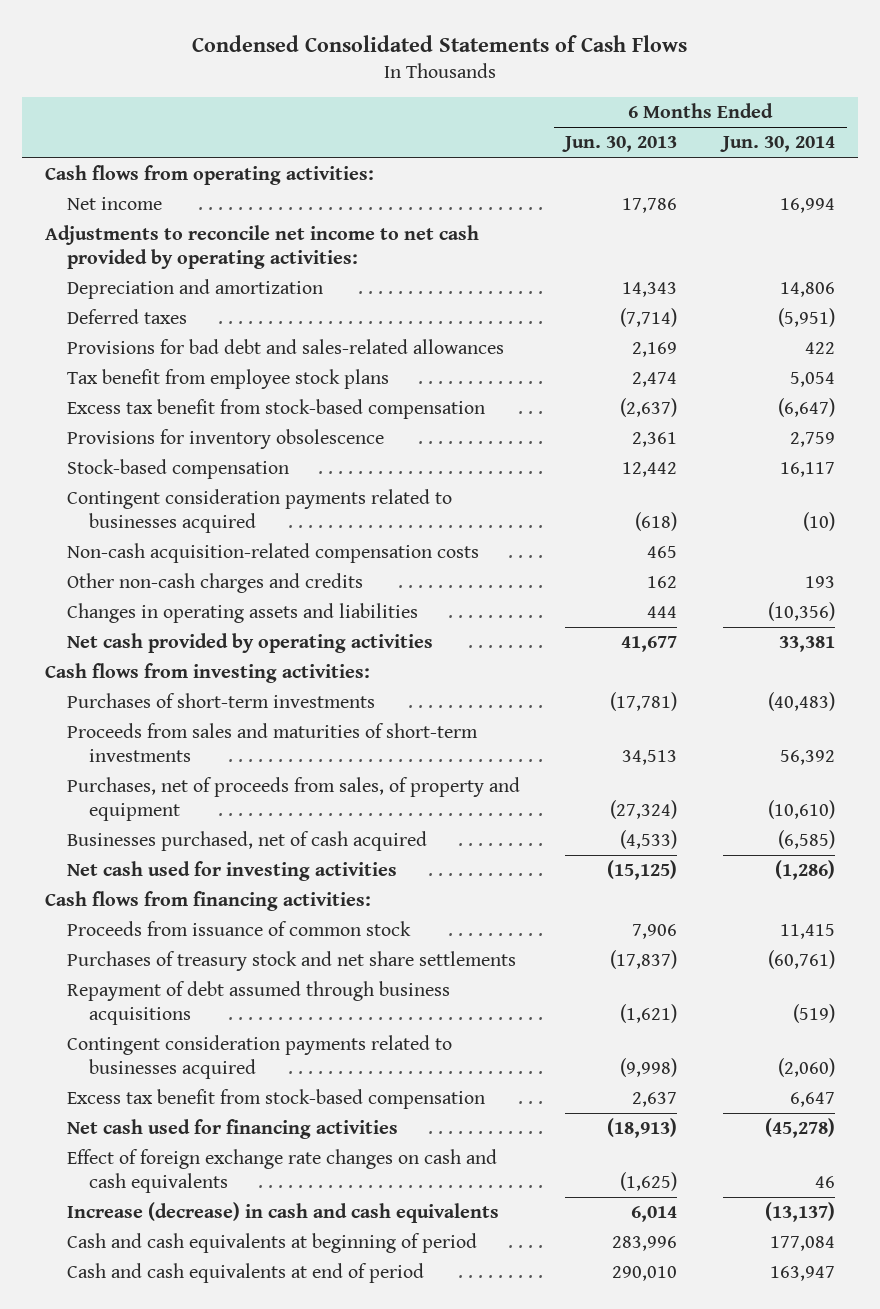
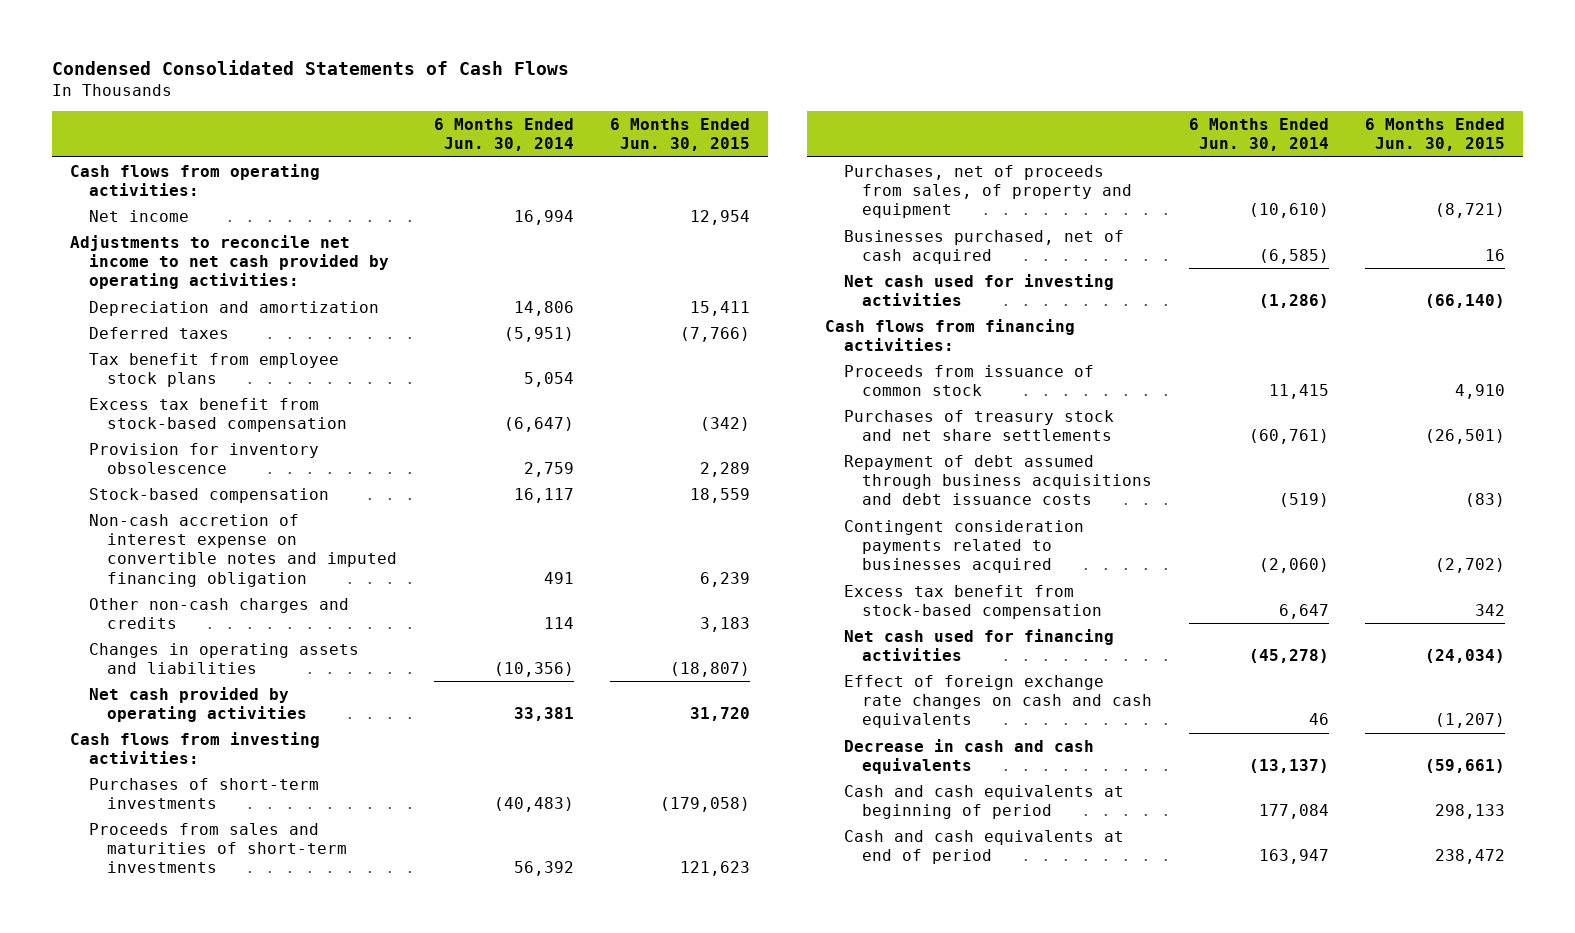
- | 6 Months Ended Jun. 30, 2013 | 6 Months Ended Jun. 30, 2014
+ | 6 Months Ended Jun. 30, 2014 | 6 Months Ended Jun. 30, 2015
- Provisions for bad debt and sales-related allowances | 2,169 | 422
- Provisions for inventory obsolescence | 2,361 | 2,759
+ Provision for inventory obsolescence | 2,759 | 2,289
- Contingent consideration payments related to businesses acquired | (618) | (10)
- Non-cash acquisition-related compensation costs | 465 |
- Other non-cash charges and credits | 162 | 193
+ Non-cash accretion of interest expense on convertible notes and imputed financing obligation | 491 | 6,239
+ Other non-cash charges and credits | 114 | 3,183
- Repayment of debt assumed through business acquisitions | (1,621) | (519)
+ Repayment of debt assumed through business acquisitions and debt issuance costs | (519) | (83)
- Increase (decrease) in cash and cash equivalents | 6,014 | (13,137)
+ Decrease in cash and cash equivalents | (13,137) | (59,661)

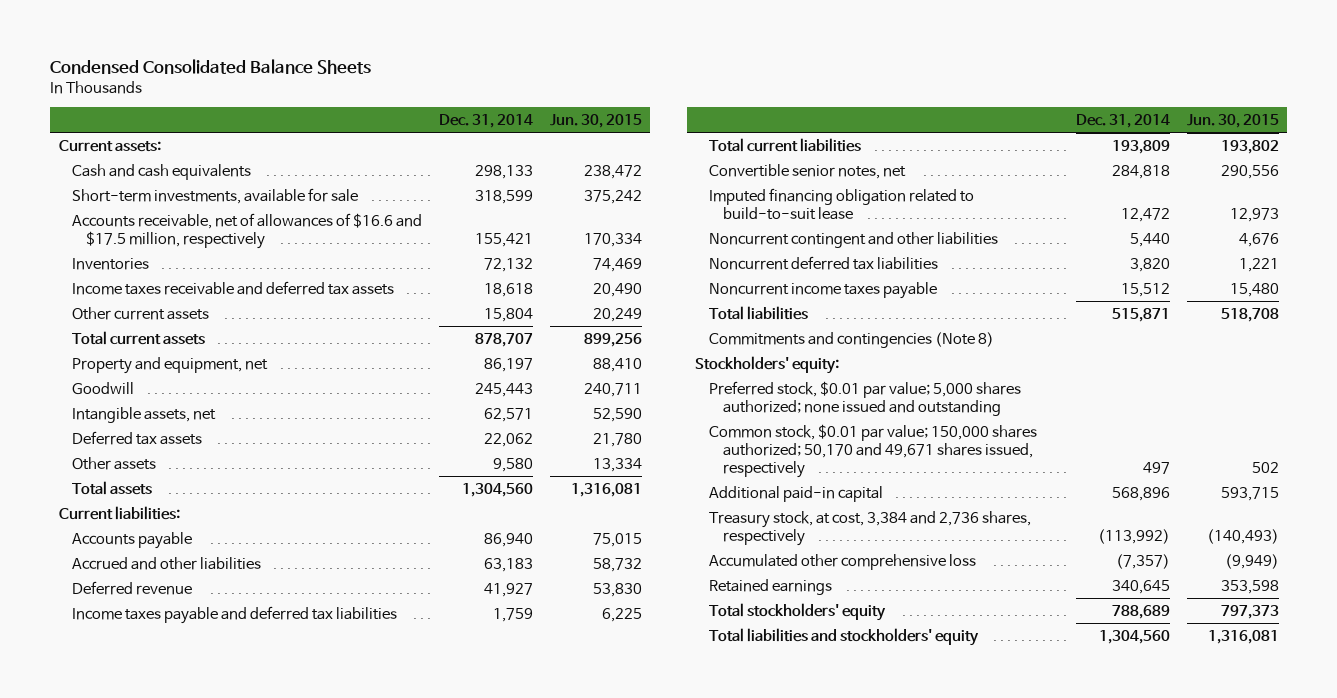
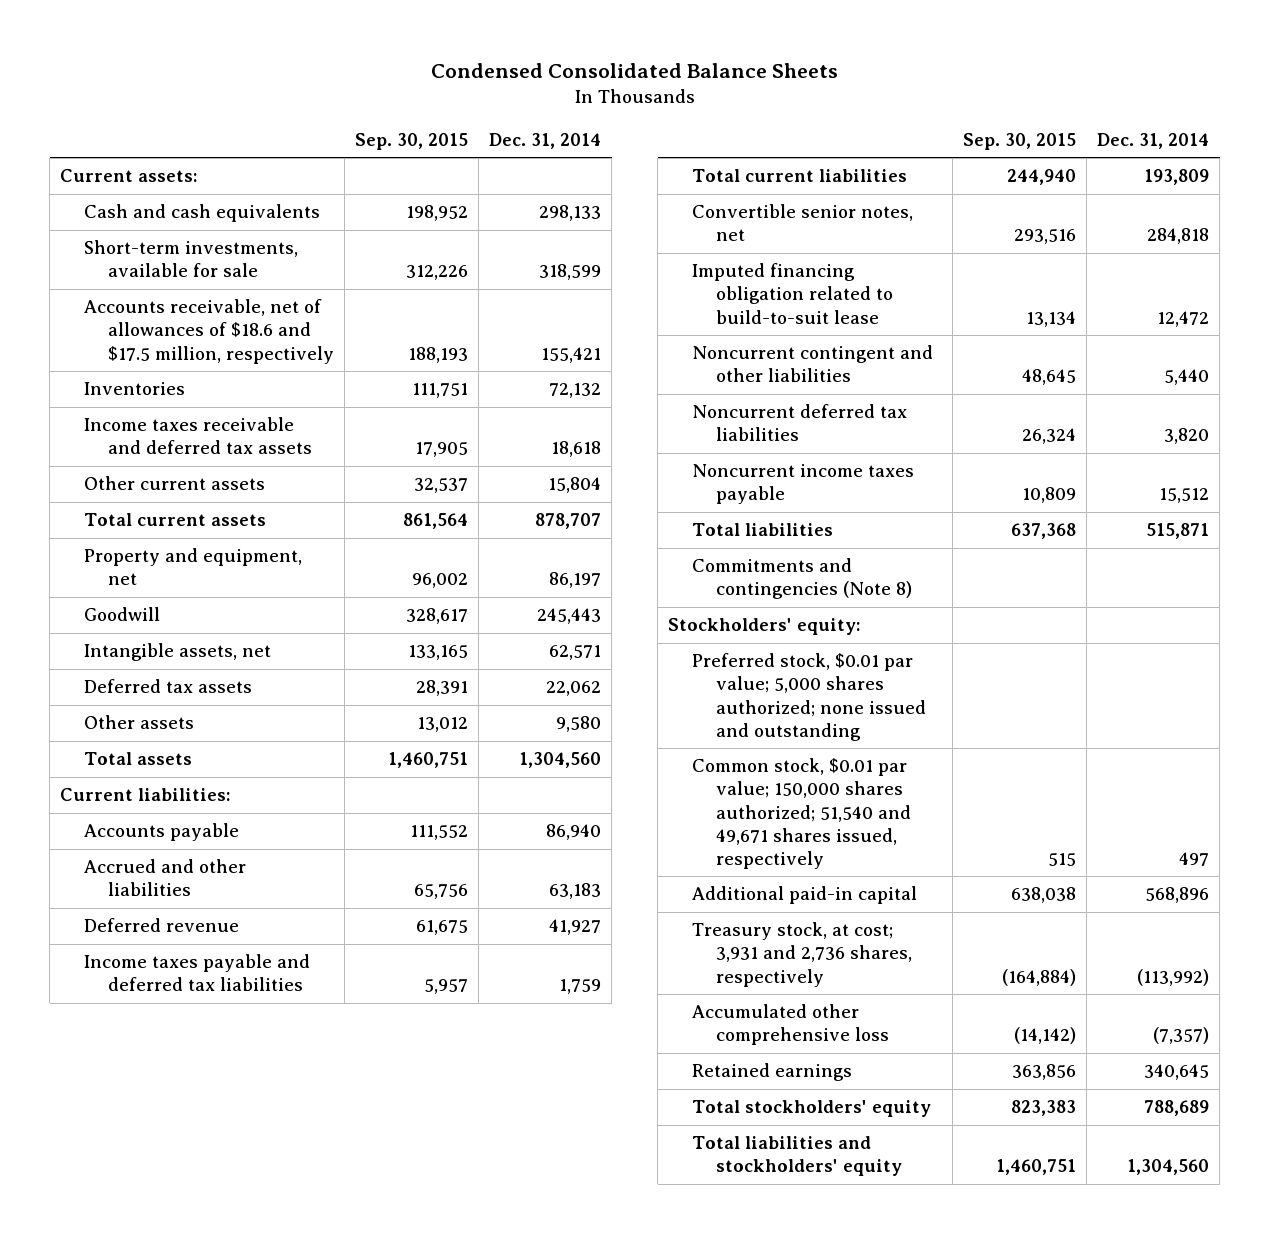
- | Dec. 31, 2014 | Jun. 30, 2015
+ | Sep. 30, 2015 | Dec. 31, 2014
- Accounts receivable, net of allowances of $16.6 and $17.5 million, respectively | 155,421 | 170,334
+ Accounts receivable, net of allowances of $18.6 and $17.5 million, respectively | 188,193 | 155,421
- Common stock, $0.01 par value; 150,000 shares authorized; 50,170 and 49,671 shares issued, respectively | 497 | 502
+ Common stock, $0.01 par value; 150,000 shares authorized; 51,540 and 49,671 shares issued, respectively | 515 | 497
- Treasury stock, at cost, 3,384 and 2,736 shares, respectively | (113,992) | (140,493)
+ Treasury stock, at cost; 3,931 and 2,736 shares, respectively | (164,884) | (113,992)

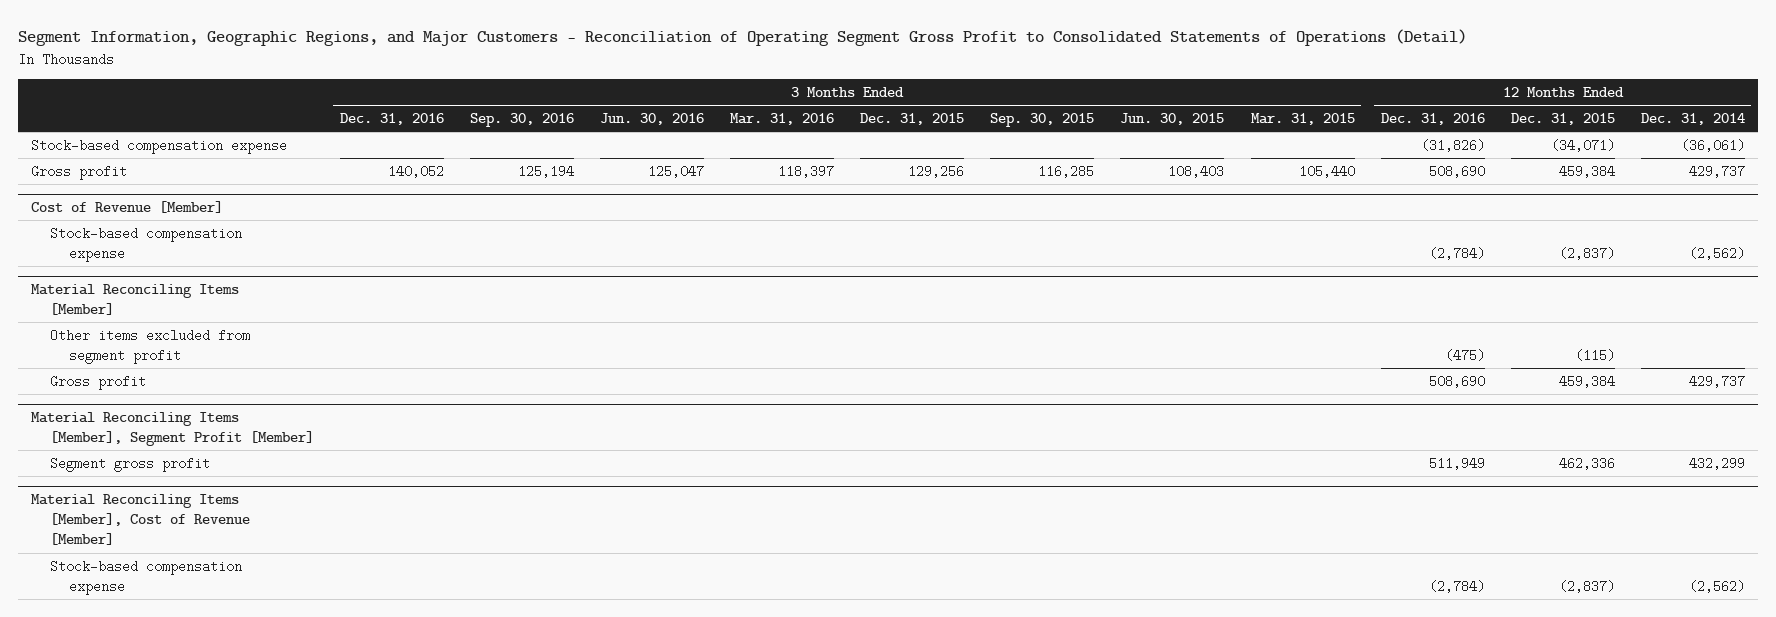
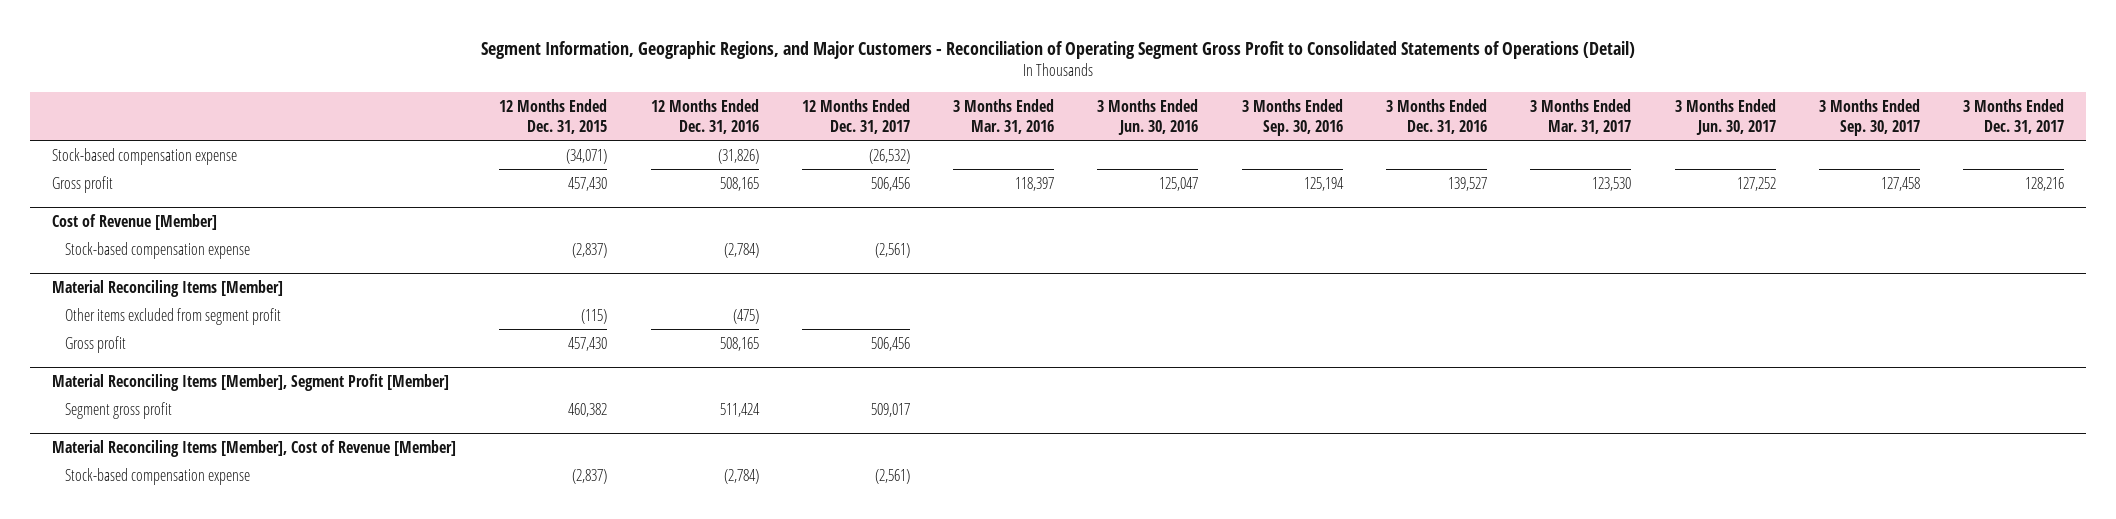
- | 3 Months Ended Dec. 31, 2016 | 3 Months Ended Sep. 30, 2016 | 3 Months Ended Jun. 30, 2016 | 3 Months Ended Mar. 31, 2016 | 3 Months Ended Dec. 31, 2015 | 3 Months Ended Sep. 30, 2015 | 3 Months Ended Jun. 30, 2015 | 3 Months Ended Mar. 31, 2015 | 12 Months Ended Dec. 31, 2016 | 12 Months Ended Dec. 31, 2015 | 12 Months Ended Dec. 31, 2014
+ | 12 Months Ended Dec. 31, 2015 | 12 Months Ended Dec. 31, 2016 | 12 Months Ended Dec. 31, 2017 | 3 Months Ended Mar. 31, 2016 | 3 Months Ended Jun. 30, 2016 | 3 Months Ended Sep. 30, 2016 | 3 Months Ended Dec. 31, 2016 | 3 Months Ended Mar. 31, 2017 | 3 Months Ended Jun. 30, 2017 | 3 Months Ended Sep. 30, 2017 | 3 Months Ended Dec. 31, 2017
- Gross profit | 140,052 | 125,194 | 125,047 | 118,397 | 129,256 | 116,285 | 108,403 | 105,440 | 508,690 | 459,384 | 429,737
+ Gross profit | 457,430 | 508,165 | 506,456 | 118,397 | 125,047 | 125,194 | 139,527 | 123,530 | 127,252 | 127,458 | 128,216
@ Material Reconciling Items [Member]
- Gross profit | | | | | | | | | 508,690 | 459,384 | 429,737
+ Gross profit | 457,430 | 508,165 | 506,456 | | | | | | | |
@ Material Reconciling Items [Member], Segment Profit [Member]
- Segment gross profit | | | | | | | | | 511,949 | 462,336 | 432,299
+ Segment gross profit | 460,382 | 511,424 | 509,017 | | | | | | | |

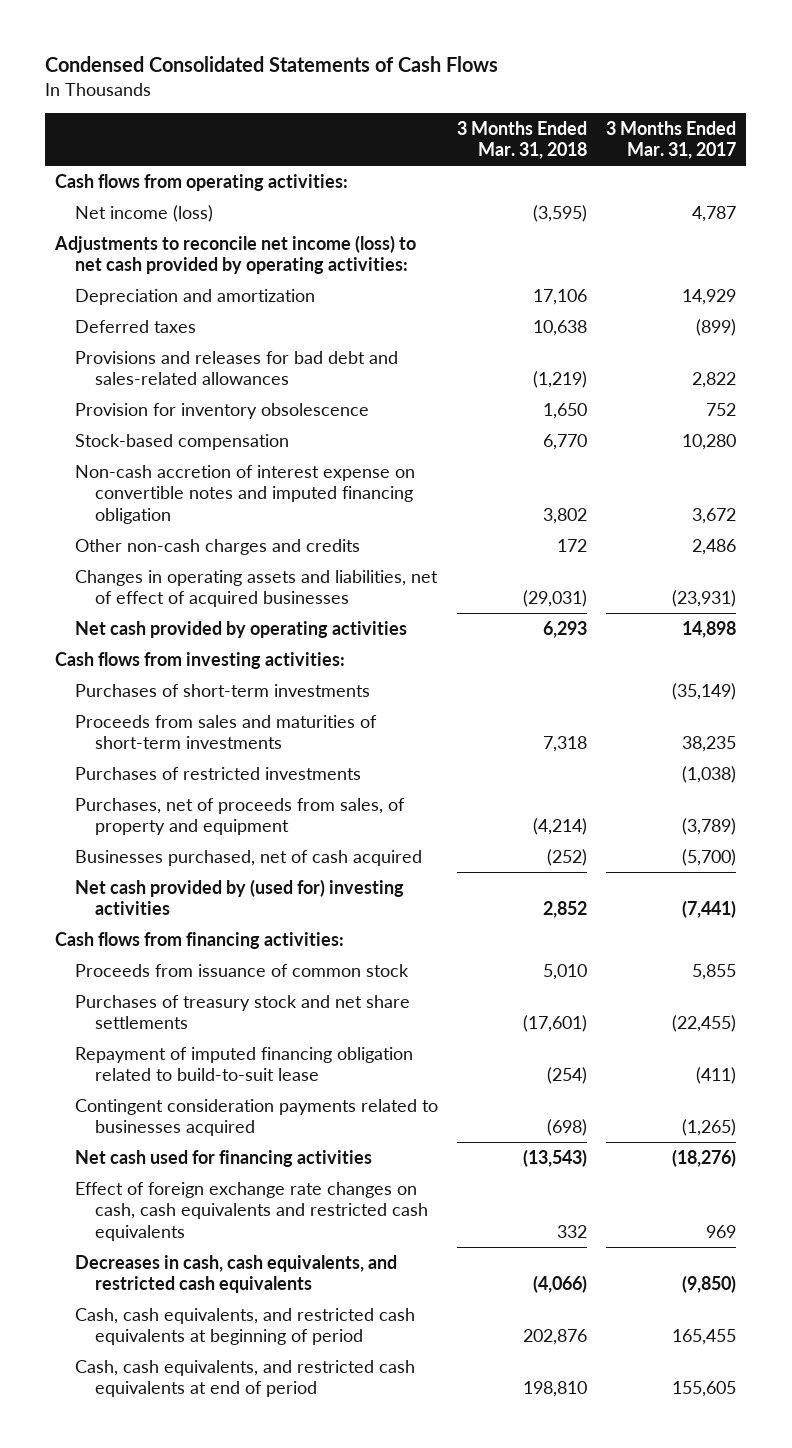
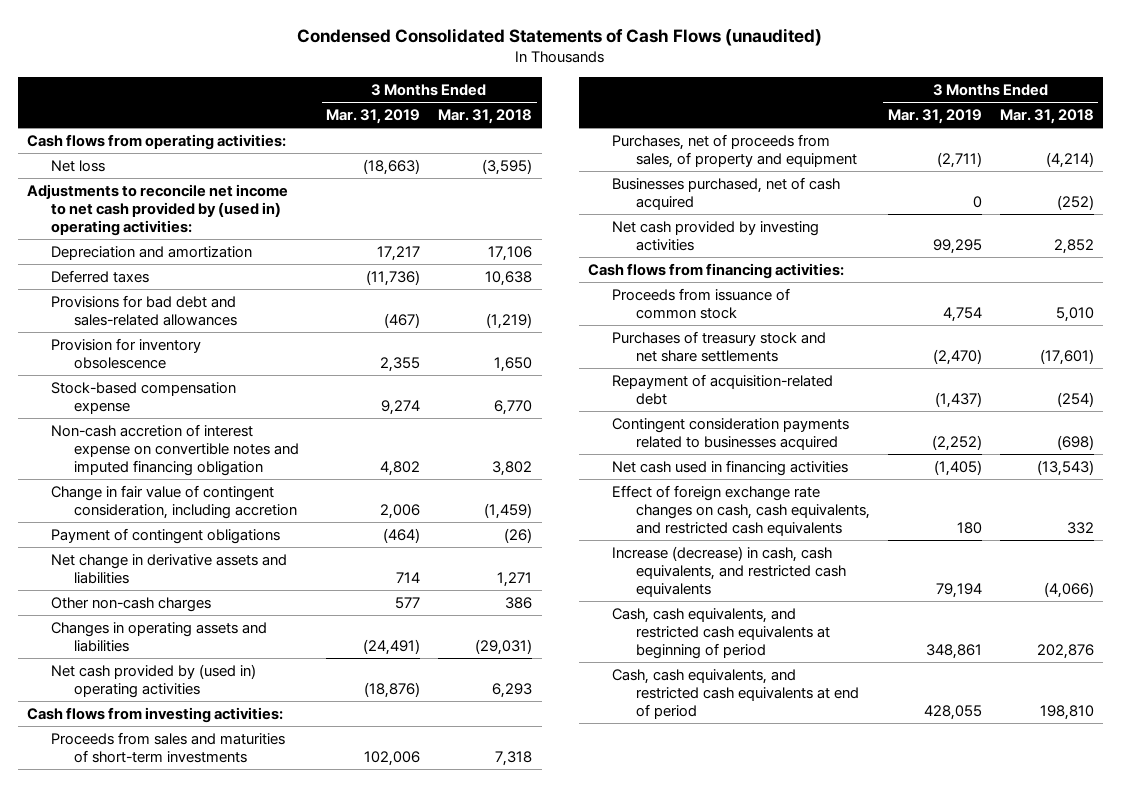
- Condensed Consolidated Statements of Cash Flows
+ Condensed Consolidated Statements of Cash Flows (unaudited)
- | 3 Months Ended Mar. 31, 2018 | 3 Months Ended Mar. 31, 2017
+ | 3 Months Ended Mar. 31, 2019 | 3 Months Ended Mar. 31, 2018
- Net income (loss) | (3,595) | 4,787
- Adjustments to reconcile net income (loss) to net cash provided by operating activities:
+ Net loss | (18,663) | (3,595)
+ Adjustments to reconcile net income to net cash provided by (used in) operating activities:
- Provisions and releases for bad debt and sales-related allowances | (1,219) | 2,822
+ Provisions for bad debt and sales-related allowances | (467) | (1,219)
- Stock-based compensation | 6,770 | 10,280
+ Stock-based compensation expense | 9,274 | 6,770
- Other non-cash charges and credits | 172 | 2,486
- Changes in operating assets and liabilities, net of effect of acquired businesses | (29,031) | (23,931)
- Net cash provided by operating activities | 6,293 | 14,898
+ Change in fair value of contingent consideration, including accretion | 2,006 | (1,459)
+ Payment of contingent obligations | (464) | (26)
+ Net change in derivative assets and liabilities | 714 | 1,271
+ Other non-cash charges | 577 | 386
+ Changes in operating assets and liabilities | (24,491) | (29,031)
+ Net cash provided by (used in) operating activities | (18,876) | 6,293
- Purchases of short-term investments | | (35,149)
- Purchases of restricted investments | | (1,038)
- Net cash provided by (used for) investing activities | 2,852 | (7,441)
+ Net cash provided by investing activities | 99,295 | 2,852
- Repayment of imputed financing obligation related to build-to-suit lease | (254) | (411)
+ Repayment of acquisition-related debt | (1,437) | (254)
- Net cash used for financing activities | (13,543) | (18,276)
- Effect of foreign exchange rate changes on cash, cash equivalents and restricted cash equivalents | 332 | 969
- Decreases in cash, cash equivalents, and restricted cash equivalents | (4,066) | (9,850)
+ Net cash used in financing activities | (1,405) | (13,543)
+ Effect of foreign exchange rate changes on cash, cash equivalents, and restricted cash equivalents | 180 | 332
+ Increase (decrease) in cash, cash equivalents, and restricted cash equivalents | 79,194 | (4,066)

